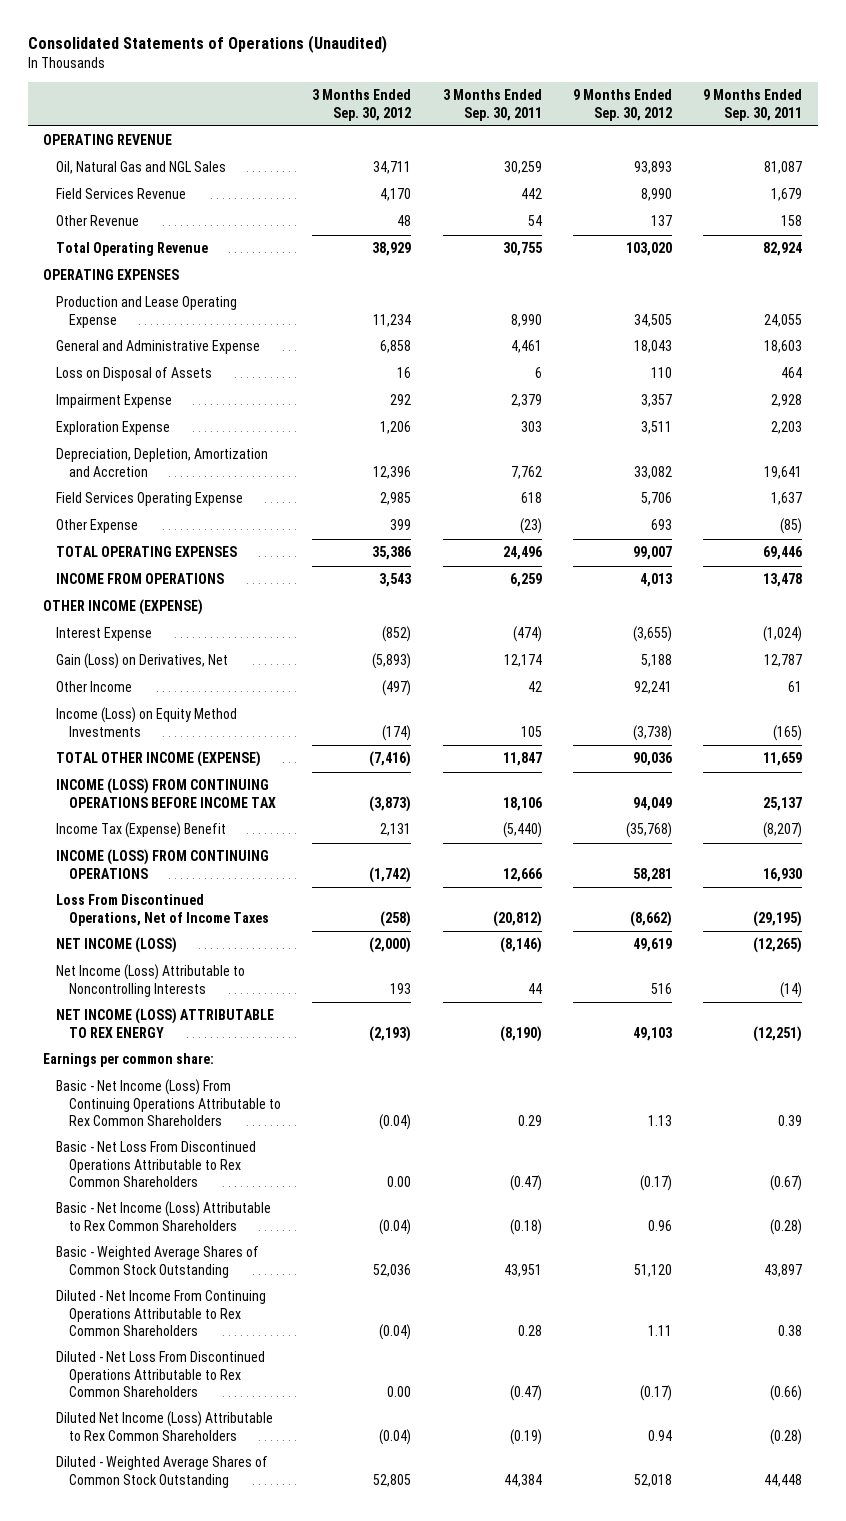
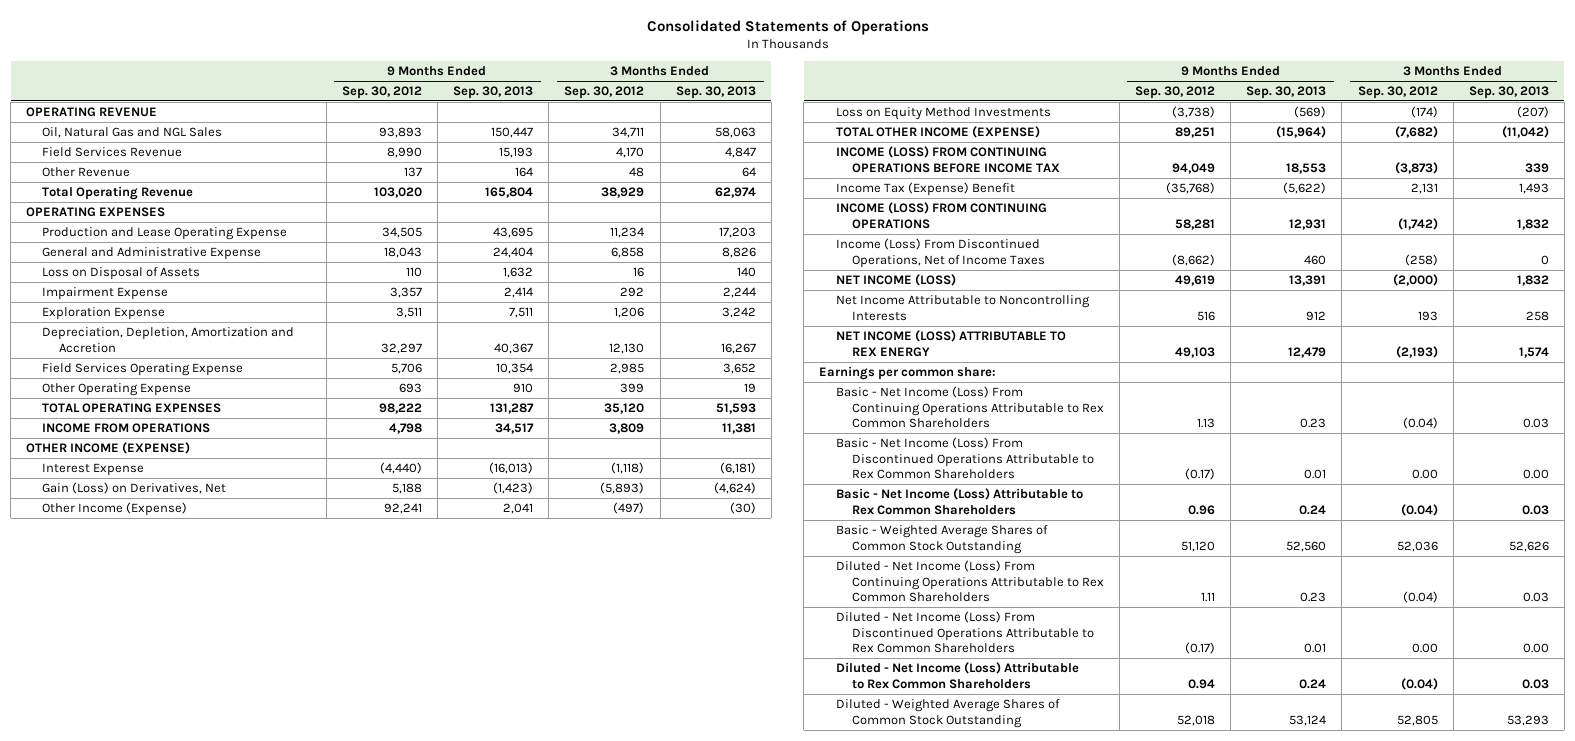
- Consolidated Statements of Operations (Unaudited)
+ Consolidated Statements of Operations
- | 3 Months Ended Sep. 30, 2012 | 3 Months Ended Sep. 30, 2011 | 9 Months Ended Sep. 30, 2012 | 9 Months Ended Sep. 30, 2011
+ | 9 Months Ended Sep. 30, 2012 | 9 Months Ended Sep. 30, 2013 | 3 Months Ended Sep. 30, 2012 | 3 Months Ended Sep. 30, 2013
- Depreciation, Depletion, Amortization and Accretion | 12,396 | 7,762 | 33,082 | 19,641
+ Depreciation, Depletion, Amortization and Accretion | 32,297 | 40,367 | 12,130 | 16,267
- Other Expense | 399 | (23) | 693 | (85)
- TOTAL OPERATING EXPENSES | 35,386 | 24,496 | 99,007 | 69,446
- INCOME FROM OPERATIONS | 3,543 | 6,259 | 4,013 | 13,478
+ Other Operating Expense | 693 | 910 | 399 | 19
+ TOTAL OPERATING EXPENSES | 98,222 | 131,287 | 35,120 | 51,593
+ INCOME FROM OPERATIONS | 4,798 | 34,517 | 3,809 | 11,381
- Interest Expense | (852) | (474) | (3,655) | (1,024)
+ Interest Expense | (4,440) | (16,013) | (1,118) | (6,181)
- Other Income | (497) | 42 | 92,241 | 61
- Income (Loss) on Equity Method Investments | (174) | 105 | (3,738) | (165)
- TOTAL OTHER INCOME (EXPENSE) | (7,416) | 11,847 | 90,036 | 11,659
+ Other Income (Expense) | 92,241 | 2,041 | (497) | (30)
+ Loss on Equity Method Investments | (3,738) | (569) | (174) | (207)
+ TOTAL OTHER INCOME (EXPENSE) | 89,251 | (15,964) | (7,682) | (11,042)
- Loss From Discontinued Operations, Net of Income Taxes | (258) | (20,812) | (8,662) | (29,195)
+ Income (Loss) From Discontinued Operations, Net of Income Taxes | (8,662) | 460 | (258) | 0
- Net Income (Loss) Attributable to Noncontrolling Interests | 193 | 44 | 516 | (14)
+ Net Income Attributable to Noncontrolling Interests | 516 | 912 | 193 | 258
- Basic - Net Loss From Discontinued Operations Attributable to Rex Common Shareholders | 0.00 | (0.47) | (0.17) | (0.67)
+ Basic - Net Income (Loss) From Discontinued Operations Attributable to Rex Common Shareholders | (0.17) | 0.01 | 0.00 | 0.00
- Diluted - Net Income From Continuing Operations Attributable to Rex Common Shareholders | (0.04) | 0.28 | 1.11 | 0.38
- Diluted - Net Loss From Discontinued Operations Attributable to Rex Common Shareholders | 0.00 | (0.47) | (0.17) | (0.66)
- Diluted Net Income (Loss) Attributable to Rex Common Shareholders | (0.04) | (0.19) | 0.94 | (0.28)
+ Diluted - Net Income (Loss) From Continuing Operations Attributable to Rex Common Shareholders | 1.11 | 0.23 | (0.04) | 0.03
+ Diluted - Net Income (Loss) From Discontinued Operations Attributable to Rex Common Shareholders | (0.17) | 0.01 | 0.00 | 0.00
+ Diluted - Net Income (Loss) Attributable to Rex Common Shareholders | 0.94 | 0.24 | (0.04) | 0.03

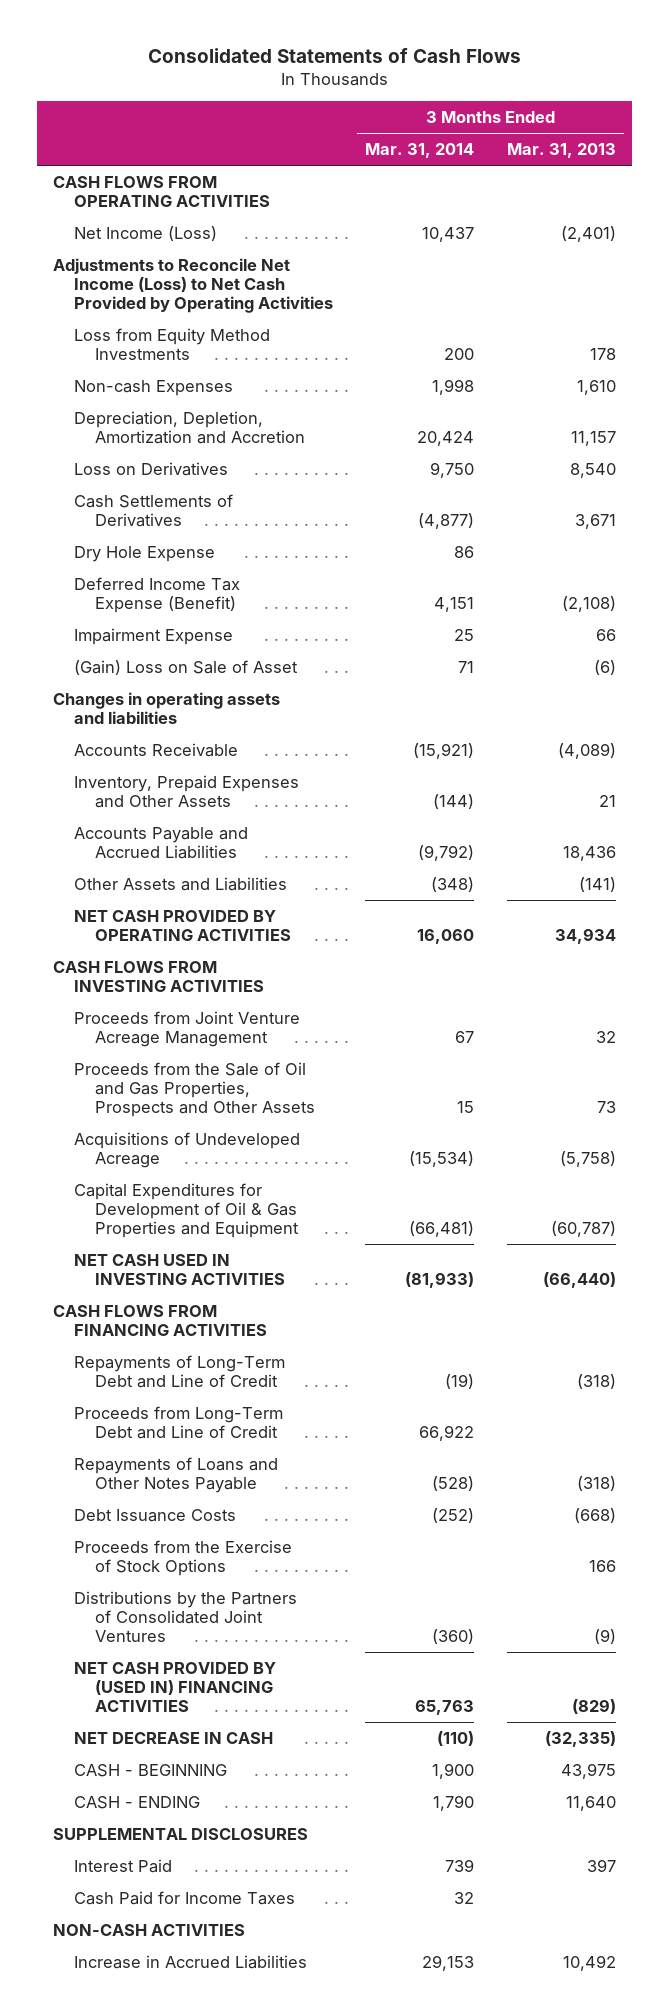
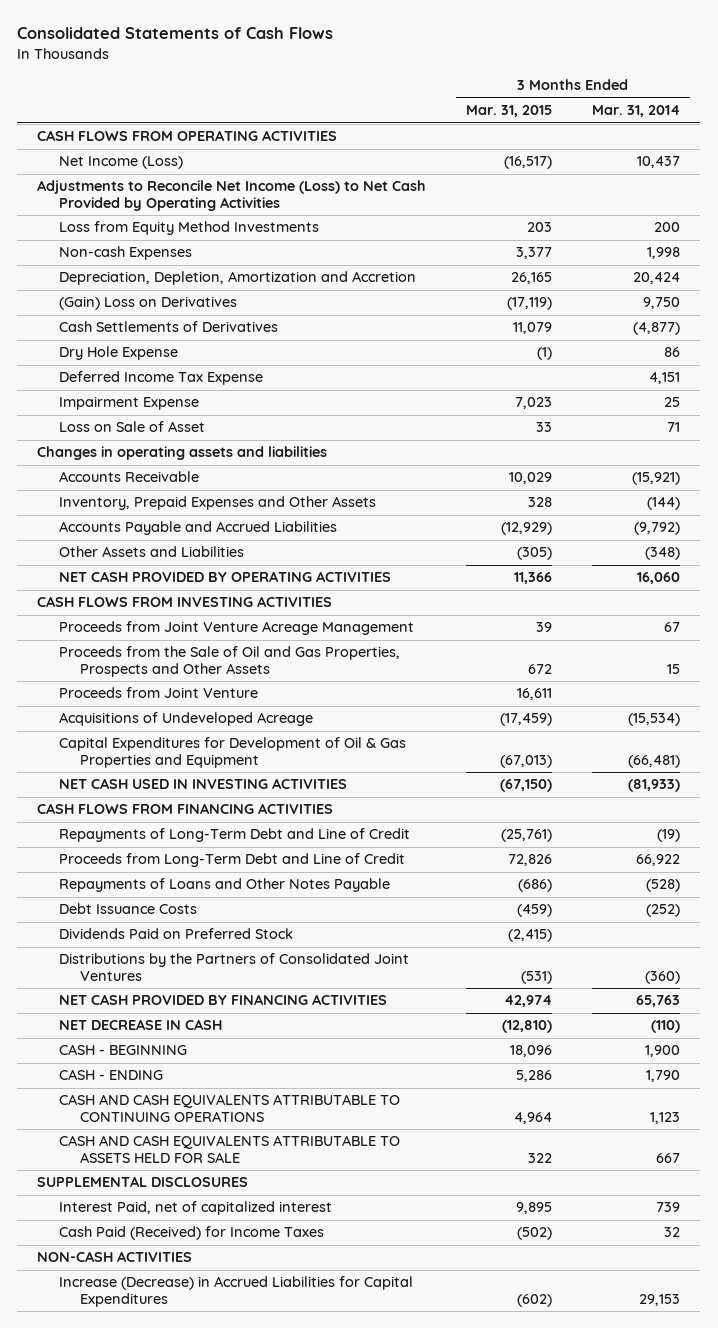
- | 3 Months Ended Mar. 31, 2014 | 3 Months Ended Mar. 31, 2013
+ | 3 Months Ended Mar. 31, 2015 | 3 Months Ended Mar. 31, 2014
- Loss on Derivatives | 9,750 | 8,540
+ (Gain) Loss on Derivatives | (17,119) | 9,750
- Deferred Income Tax Expense (Benefit) | 4,151 | (2,108)
+ Deferred Income Tax Expense | | 4,151
- (Gain) Loss on Sale of Asset | 71 | (6)
+ Loss on Sale of Asset | 33 | 71
+ Proceeds from Joint Venture | 16,611 |
- Proceeds from the Exercise of Stock Options | | 166
+ Dividends Paid on Preferred Stock | (2,415) |
- NET CASH PROVIDED BY (USED IN) FINANCING ACTIVITIES | 65,763 | (829)
+ NET CASH PROVIDED BY FINANCING ACTIVITIES | 42,974 | 65,763
+ CASH AND CASH EQUIVALENTS ATTRIBUTABLE TO CONTINUING OPERATIONS | 4,964 | 1,123
+ CASH AND CASH EQUIVALENTS ATTRIBUTABLE TO ASSETS HELD FOR SALE | 322 | 667
- Interest Paid | 739 | 397
- Cash Paid for Income Taxes | 32 |
+ Interest Paid, net of capitalized interest | 9,895 | 739
+ Cash Paid (Received) for Income Taxes | (502) | 32
- Increase in Accrued Liabilities | 29,153 | 10,492
+ Increase (Decrease) in Accrued Liabilities for Capital Expenditures | (602) | 29,153

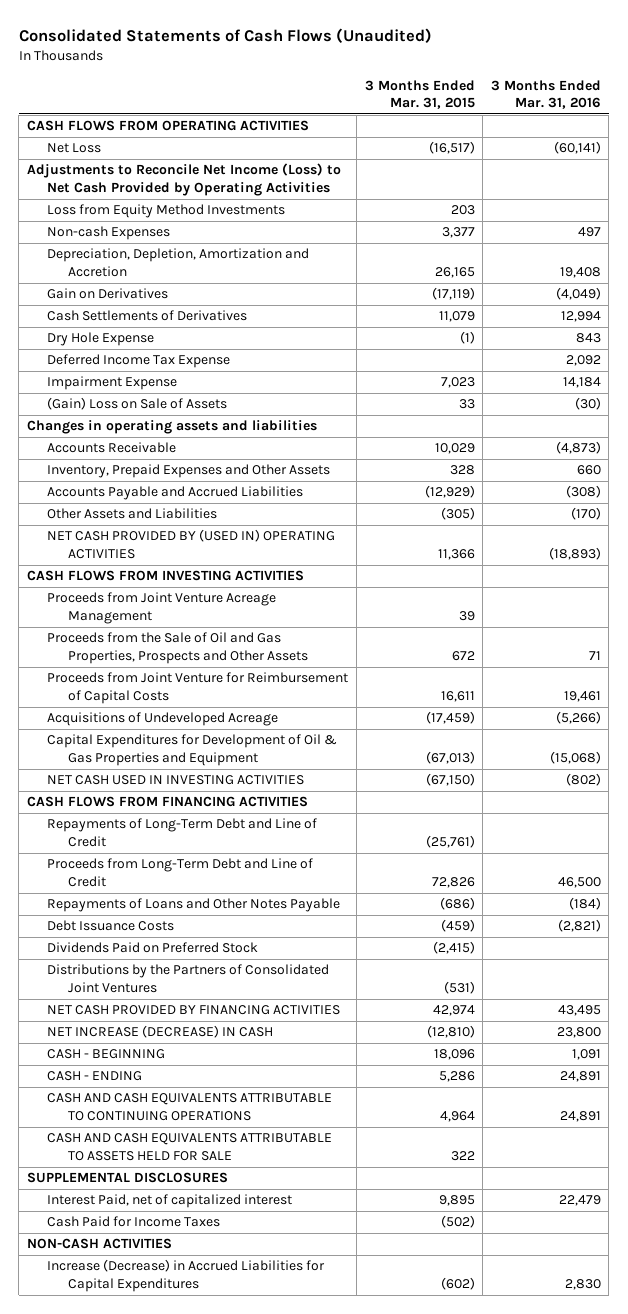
- Consolidated Statements of Cash Flows
+ Consolidated Statements of Cash Flows (Unaudited)
- | 3 Months Ended Mar. 31, 2015 | 3 Months Ended Mar. 31, 2014
+ | 3 Months Ended Mar. 31, 2015 | 3 Months Ended Mar. 31, 2016
- Net Income (Loss) | (16,517) | 10,437
+ Net Loss | (16,517) | (60,141)
- (Gain) Loss on Derivatives | (17,119) | 9,750
+ Gain on Derivatives | (17,119) | (4,049)
- Loss on Sale of Asset | 33 | 71
+ (Gain) Loss on Sale of Assets | 33 | (30)
- NET CASH PROVIDED BY OPERATING ACTIVITIES | 11,366 | 16,060
+ NET CASH PROVIDED BY (USED IN) OPERATING ACTIVITIES | 11,366 | (18,893)
- Proceeds from Joint Venture | 16,611 |
+ Proceeds from Joint Venture for Reimbursement of Capital Costs | 16,611 | 19,461
- NET DECREASE IN CASH | (12,810) | (110)
+ NET INCREASE (DECREASE) IN CASH | (12,810) | 23,800
- Cash Paid (Received) for Income Taxes | (502) | 32
+ Cash Paid for Income Taxes | (502) |

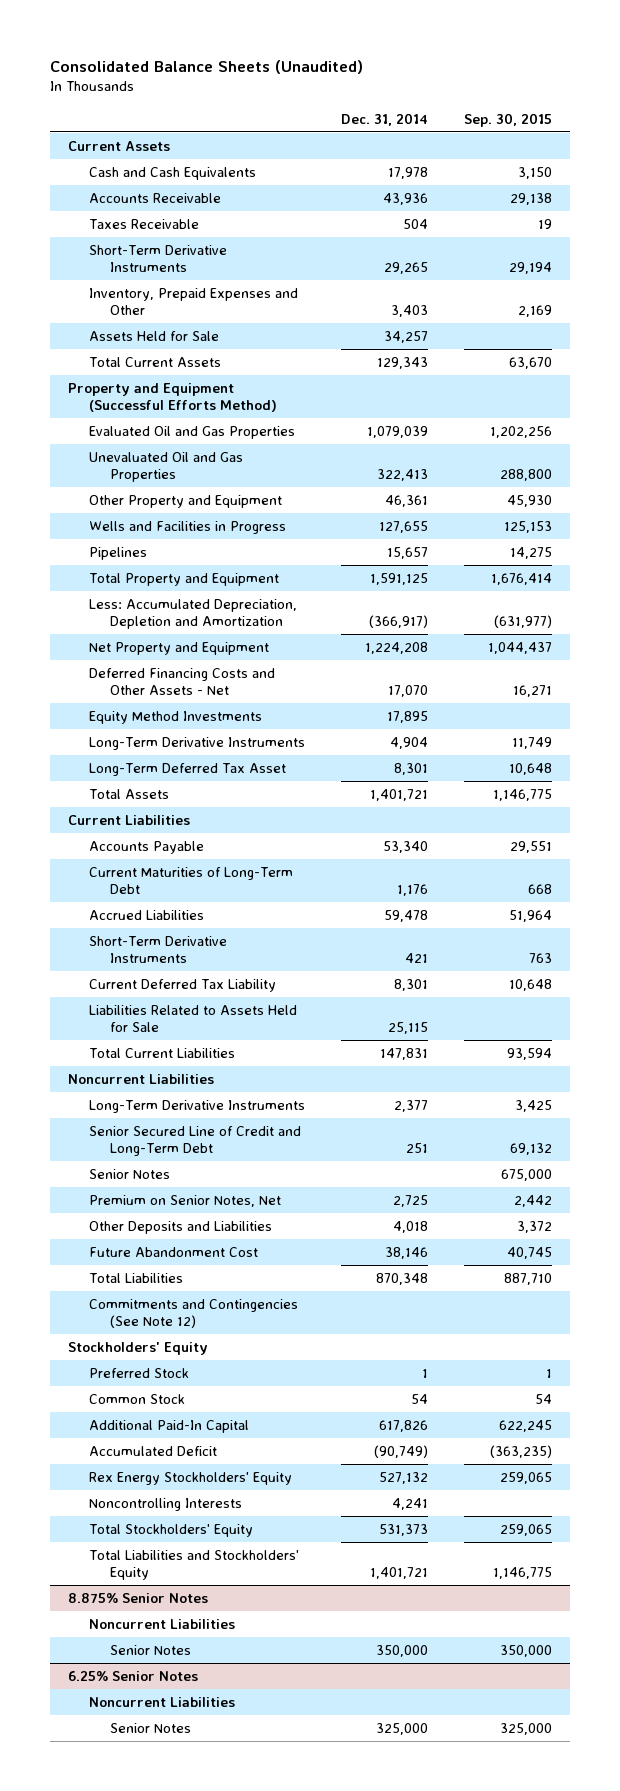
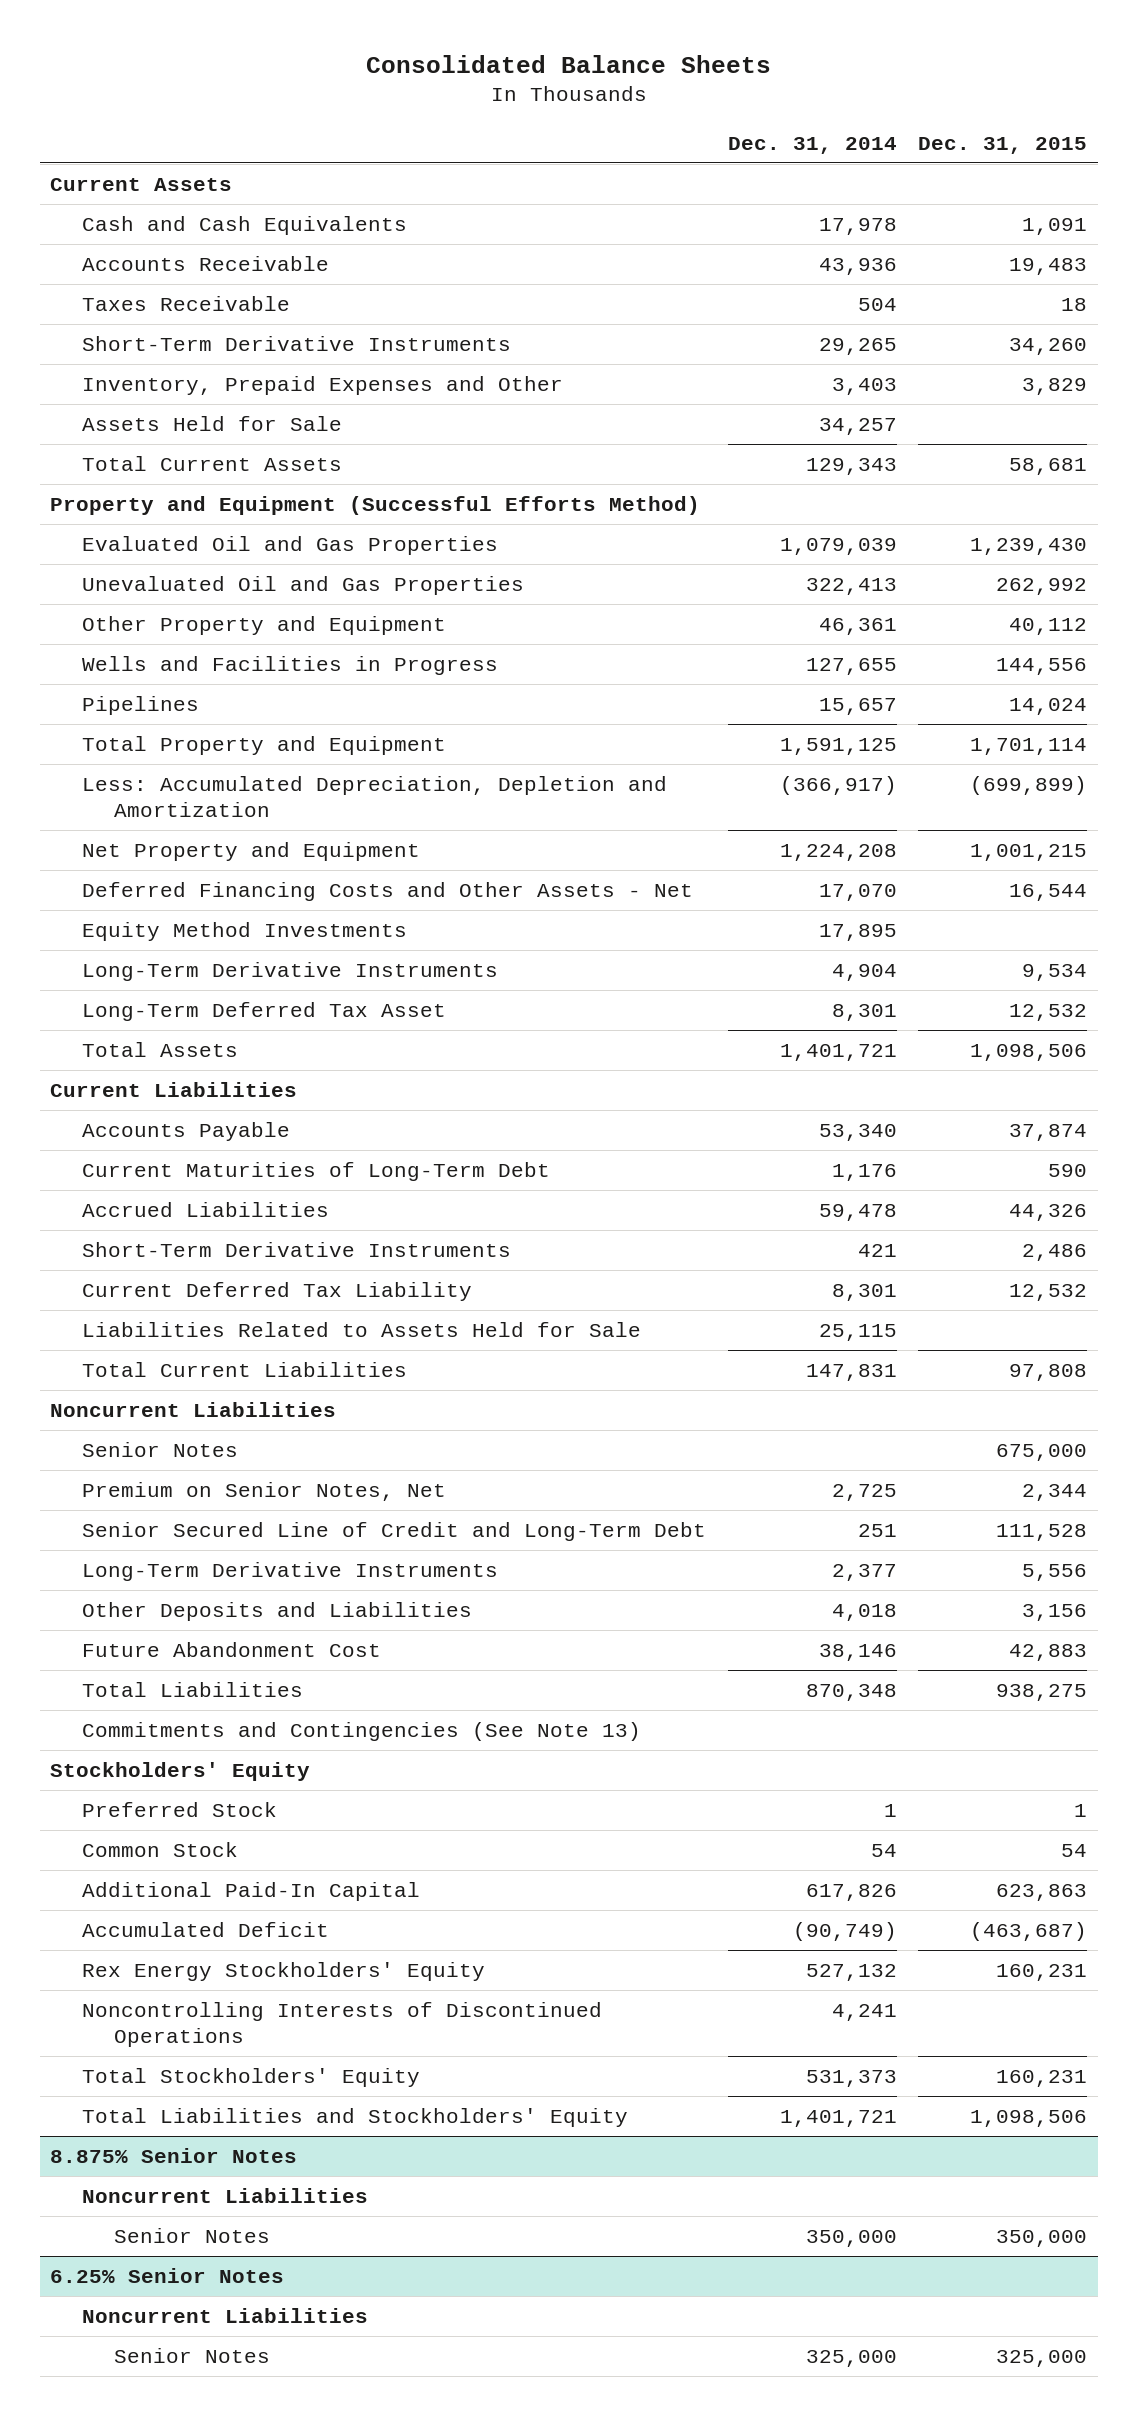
- Consolidated Balance Sheets (Unaudited)
+ Consolidated Balance Sheets
- | Dec. 31, 2014 | Sep. 30, 2015
+ | Dec. 31, 2014 | Dec. 31, 2015
moved down: Senior Secured Line of Credit and Long-Term Debt | 251 | 111,528
moved down: Long-Term Derivative Instruments | 2,377 | 5,556
- Commitments and Contingencies (See Note 12)
+ Commitments and Contingencies (See Note 13)
- Noncontrolling Interests | 4,241 |
+ Noncontrolling Interests of Discontinued Operations | 4,241 |

